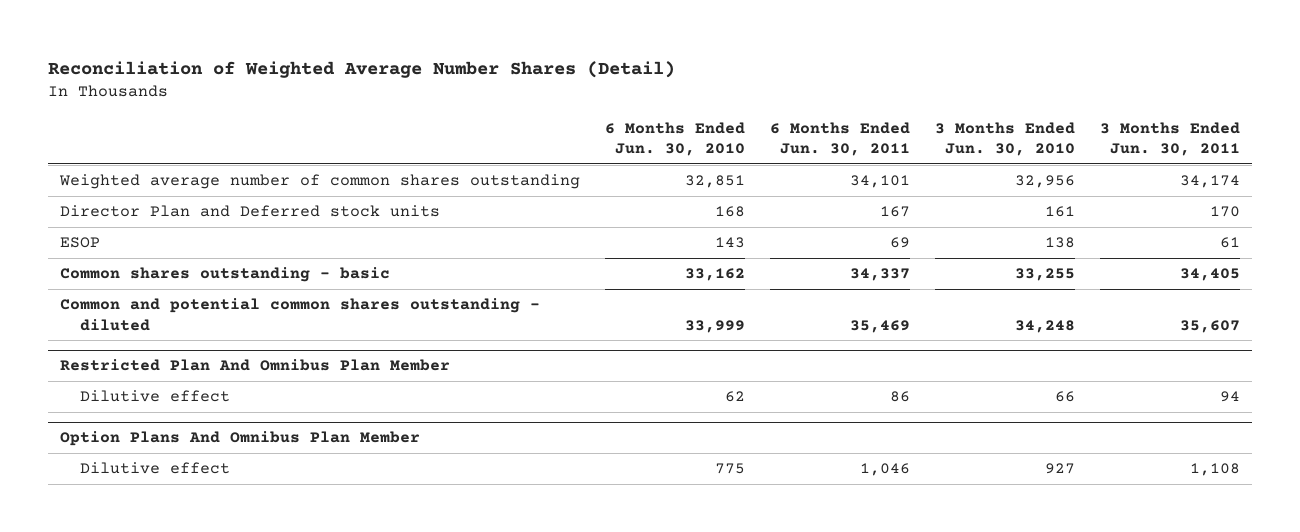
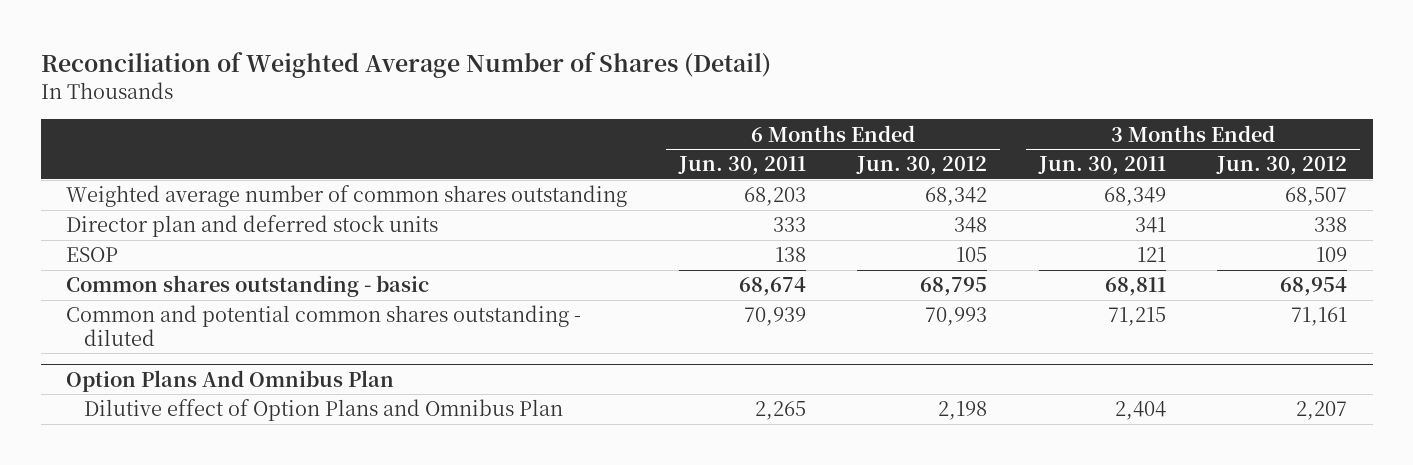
- Reconciliation of Weighted Average Number Shares (Detail)
+ Reconciliation of Weighted Average Number of Shares (Detail)
- | 6 Months Ended Jun. 30, 2010 | 6 Months Ended Jun. 30, 2011 | 3 Months Ended Jun. 30, 2010 | 3 Months Ended Jun. 30, 2011
+ | 6 Months Ended Jun. 30, 2011 | 6 Months Ended Jun. 30, 2012 | 3 Months Ended Jun. 30, 2011 | 3 Months Ended Jun. 30, 2012
- Weighted average number of common shares outstanding | 32,851 | 34,101 | 32,956 | 34,174
- Director Plan and Deferred stock units | 168 | 167 | 161 | 170
- ESOP | 143 | 69 | 138 | 61
- Common shares outstanding - basic | 33,162 | 34,337 | 33,255 | 34,405
- Common and potential common shares outstanding - diluted | 33,999 | 35,469 | 34,248 | 35,607
- Restricted Plan And Omnibus Plan Member
- Dilutive effect | 62 | 86 | 66 | 94
- Option Plans And Omnibus Plan Member
- Dilutive effect | 775 | 1,046 | 927 | 1,108
+ Weighted average number of common shares outstanding | 68,203 | 68,342 | 68,349 | 68,507
+ Director plan and deferred stock units | 333 | 348 | 341 | 338
+ ESOP | 138 | 105 | 121 | 109
+ Common shares outstanding - basic | 68,674 | 68,795 | 68,811 | 68,954
+ Common and potential common shares outstanding - diluted | 70,939 | 70,993 | 71,215 | 71,161
+ Option Plans And Omnibus Plan
+ Dilutive effect of Option Plans and Omnibus Plan | 2,265 | 2,198 | 2,404 | 2,207

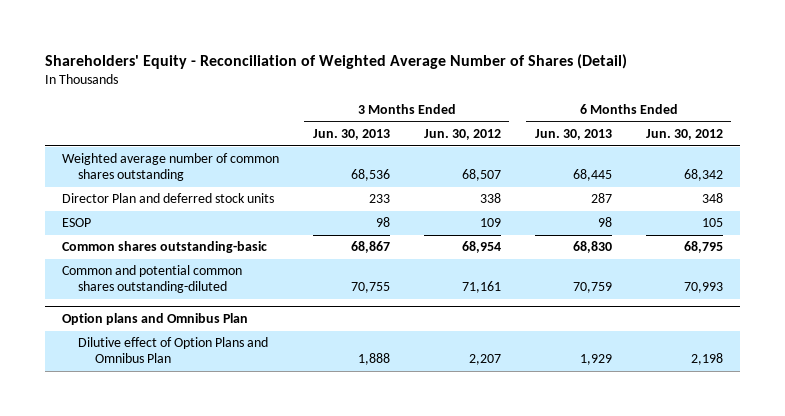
- Reconciliation of Weighted Average Number of Shares (Detail)
+ Shareholders' Equity - Reconciliation of Weighted Average Number of Shares (Detail)
- | 6 Months Ended Jun. 30, 2011 | 6 Months Ended Jun. 30, 2012 | 3 Months Ended Jun. 30, 2011 | 3 Months Ended Jun. 30, 2012
+ | 3 Months Ended Jun. 30, 2013 | 3 Months Ended Jun. 30, 2012 | 6 Months Ended Jun. 30, 2013 | 6 Months Ended Jun. 30, 2012
- Director plan and deferred stock units | 333 | 348 | 341 | 338
+ Director Plan and deferred stock units | 233 | 338 | 287 | 348
- Common shares outstanding - basic | 68,674 | 68,795 | 68,811 | 68,954
- Common and potential common shares outstanding - diluted | 70,939 | 70,993 | 71,215 | 71,161
- Option Plans And Omnibus Plan
+ Common shares outstanding-basic | 68,867 | 68,954 | 68,830 | 68,795
+ Common and potential common shares outstanding-diluted | 70,755 | 71,161 | 70,759 | 70,993
+ Option plans and Omnibus Plan

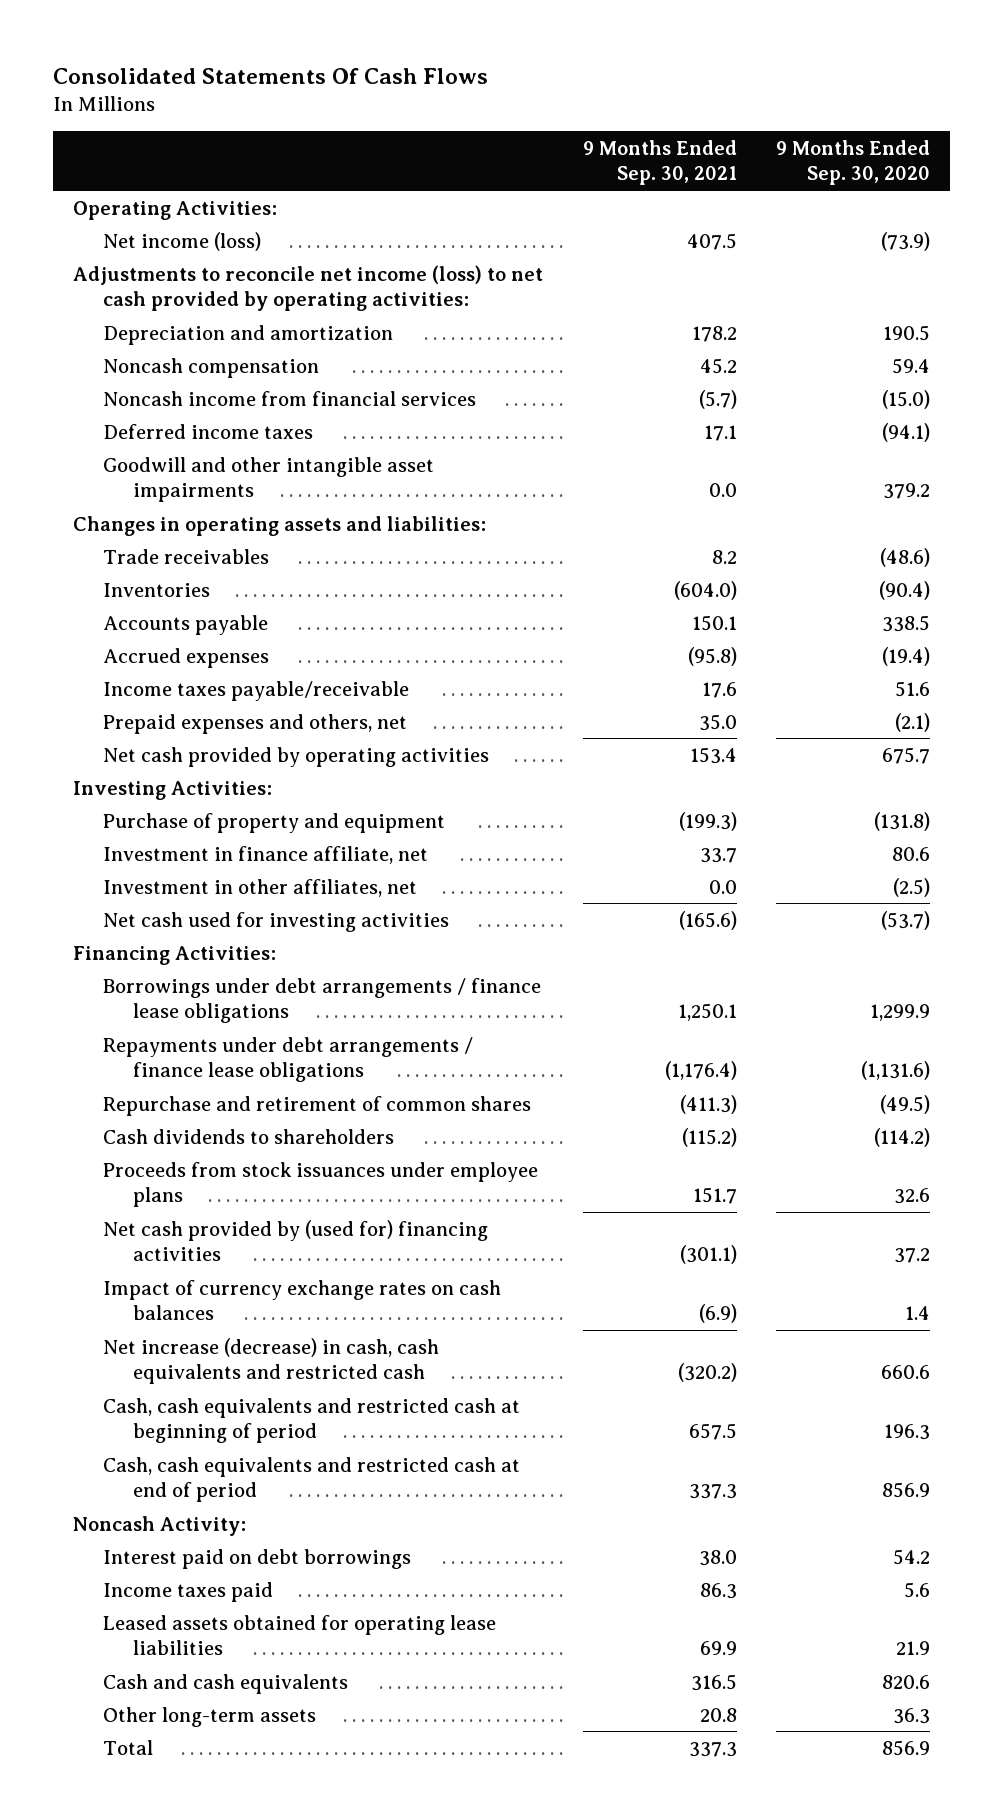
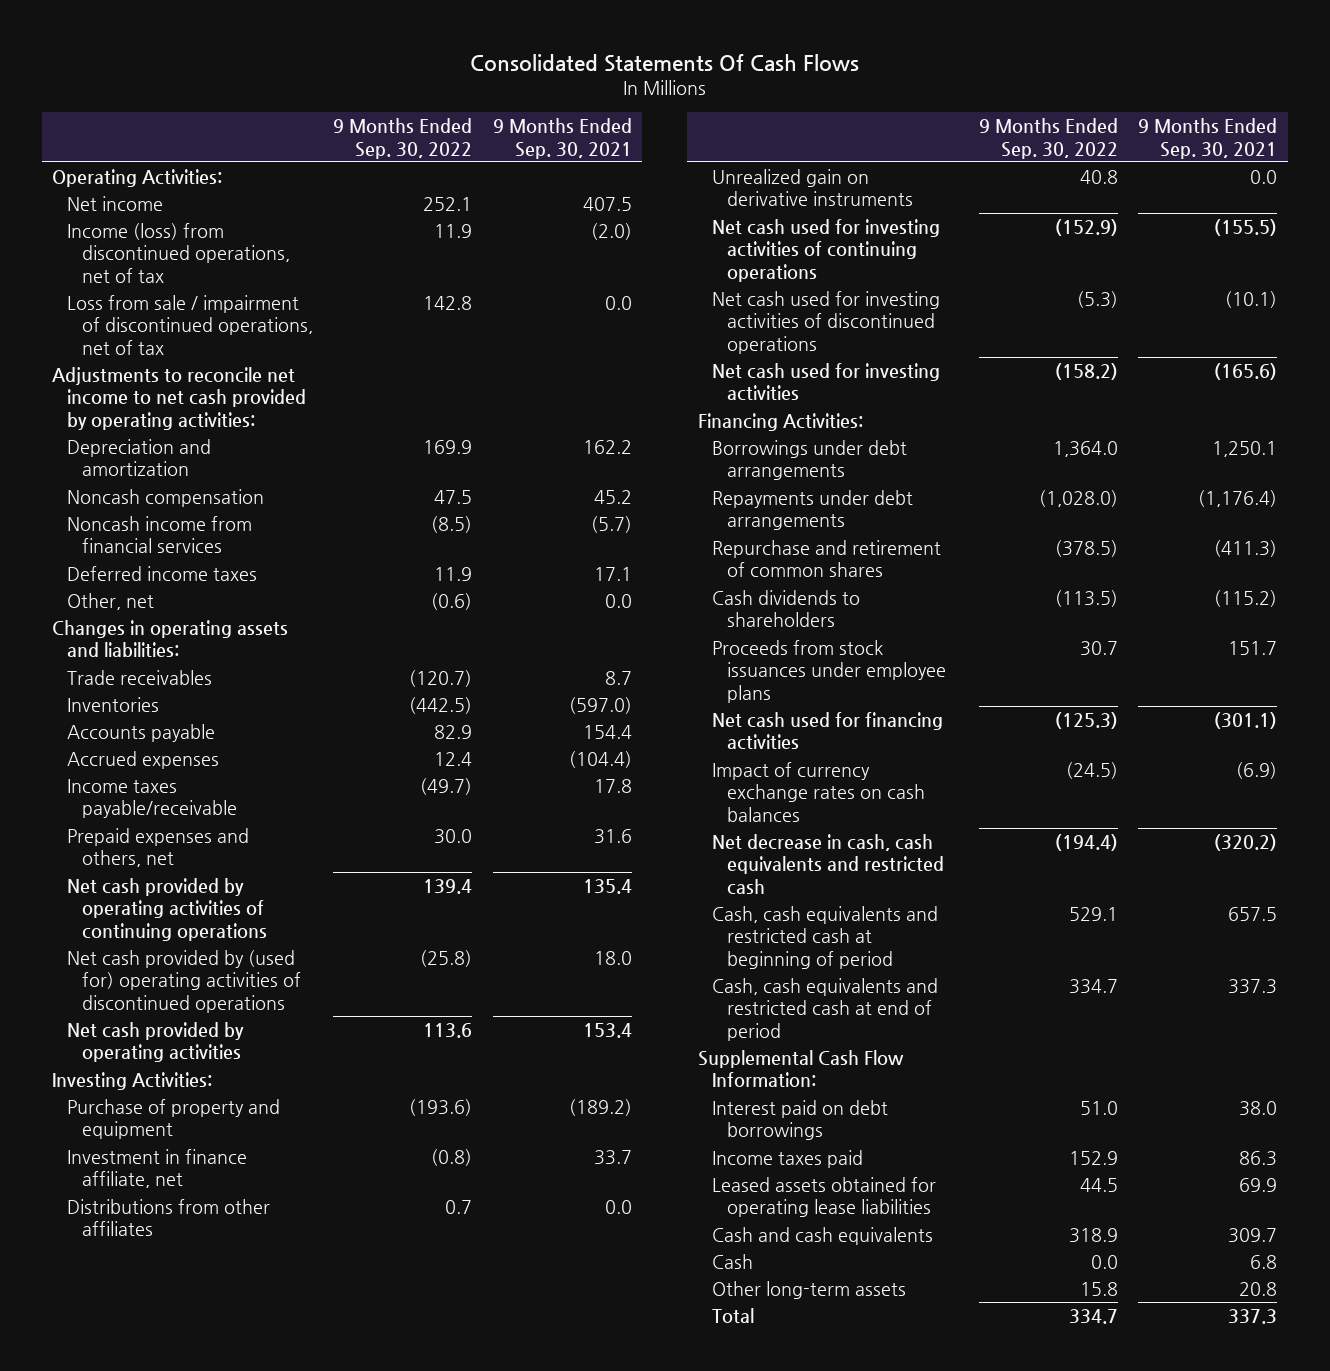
- | 9 Months Ended Sep. 30, 2021 | 9 Months Ended Sep. 30, 2020
+ | 9 Months Ended Sep. 30, 2022 | 9 Months Ended Sep. 30, 2021
- Net income (loss) | 407.5 | (73.9)
- Adjustments to reconcile net income (loss) to net cash provided by operating activities:
- Depreciation and amortization | 178.2 | 190.5
+ Net income | 252.1 | 407.5
+ Income (loss) from discontinued operations, net of tax | 11.9 | (2.0)
+ Loss from sale / impairment of discontinued operations, net of tax | 142.8 | 0.0
+ Adjustments to reconcile net income to net cash provided by operating activities:
+ Depreciation and amortization | 169.9 | 162.2
- Goodwill and other intangible asset impairments | 0.0 | 379.2
+ Other, net | (0.6) | 0.0
- Trade receivables | 8.2 | (48.6)
- Inventories | (604.0) | (90.4)
- Accounts payable | 150.1 | 338.5
- Accrued expenses | (95.8) | (19.4)
- Income taxes payable/receivable | 17.6 | 51.6
- Prepaid expenses and others, net | 35.0 | (2.1)
+ Trade receivables | (120.7) | 8.7
+ Inventories | (442.5) | (597.0)
+ Accounts payable | 82.9 | 154.4
+ Accrued expenses | 12.4 | (104.4)
+ Income taxes payable/receivable | (49.7) | 17.8
+ Prepaid expenses and others, net | 30.0 | 31.6
+ Net cash provided by operating activities of continuing operations | 139.4 | 135.4
+ Net cash provided by (used for) operating activities of discontinued operations | (25.8) | 18.0
- Purchase of property and equipment | (199.3) | (131.8)
+ Purchase of property and equipment | (193.6) | (189.2)
- Investment in other affiliates, net | 0.0 | (2.5)
+ Distributions from other affiliates | 0.7 | 0.0
+ Unrealized gain on derivative instruments | 40.8 | 0.0
+ Net cash used for investing activities of continuing operations | (152.9) | (155.5)
+ Net cash used for investing activities of discontinued operations | (5.3) | (10.1)
- Borrowings under debt arrangements / finance lease obligations | 1,250.1 | 1,299.9
- Repayments under debt arrangements / finance lease obligations | (1,176.4) | (1,131.6)
+ Borrowings under debt arrangements | 1,364.0 | 1,250.1
+ Repayments under debt arrangements | (1,028.0) | (1,176.4)
- Net cash provided by (used for) financing activities | (301.1) | 37.2
+ Net cash used for financing activities | (125.3) | (301.1)
- Net increase (decrease) in cash, cash equivalents and restricted cash | (320.2) | 660.6
+ Net decrease in cash, cash equivalents and restricted cash | (194.4) | (320.2)
- Noncash Activity:
+ Supplemental Cash Flow Information:
- Cash and cash equivalents | 316.5 | 820.6
+ Cash and cash equivalents | 318.9 | 309.7
+ Cash | 0.0 | 6.8

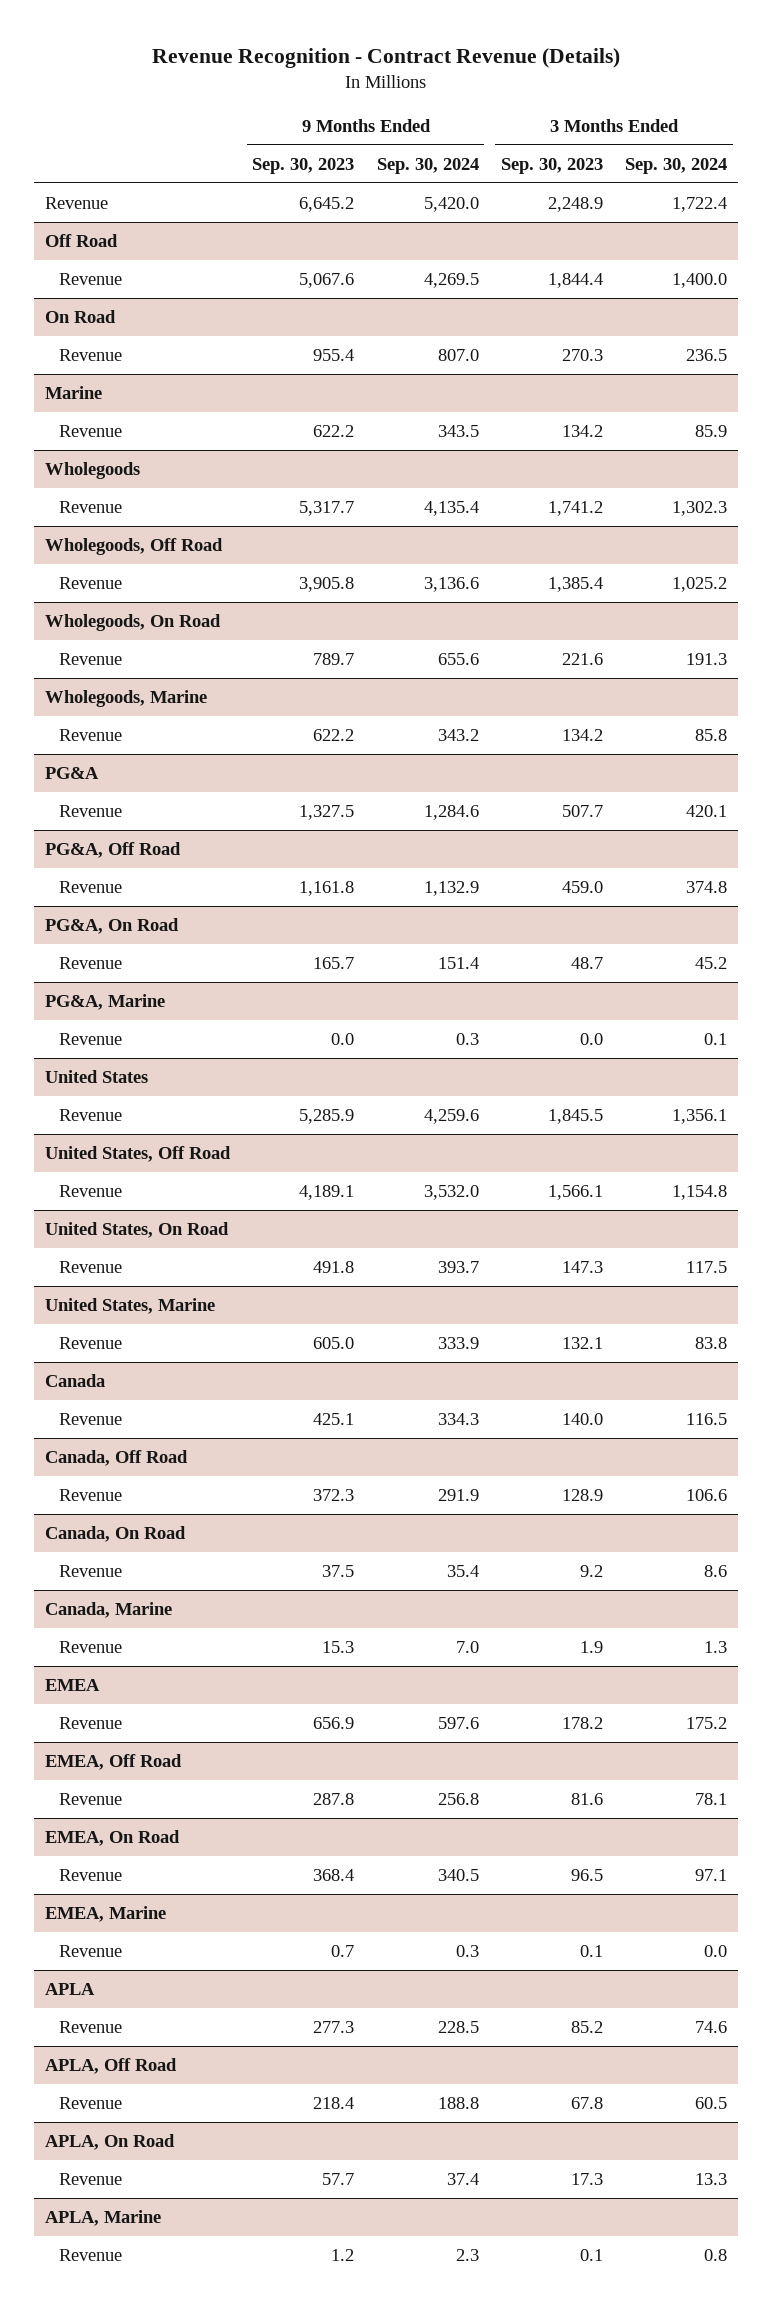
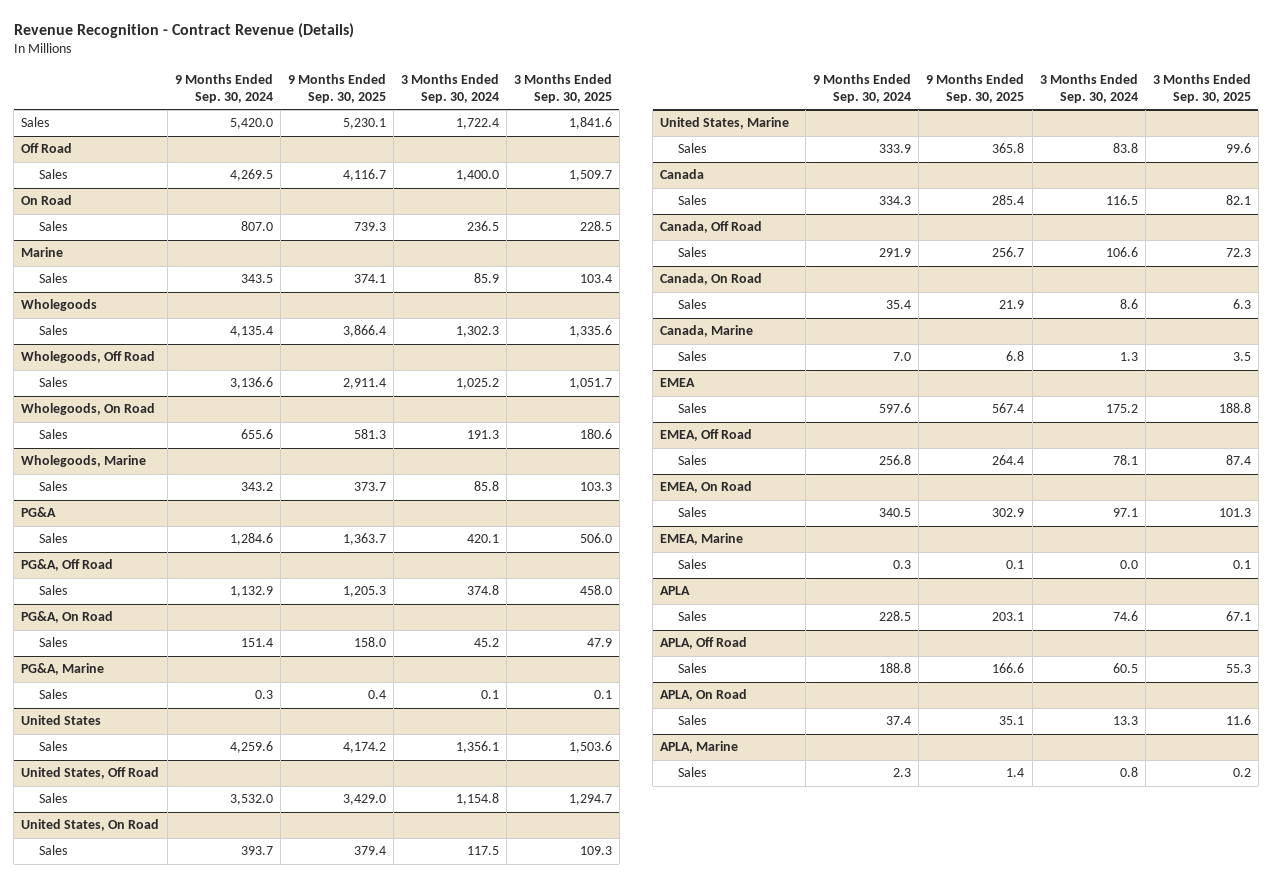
- | 9 Months Ended Sep. 30, 2023 | 9 Months Ended Sep. 30, 2024 | 3 Months Ended Sep. 30, 2023 | 3 Months Ended Sep. 30, 2024
+ | 9 Months Ended Sep. 30, 2024 | 9 Months Ended Sep. 30, 2025 | 3 Months Ended Sep. 30, 2024 | 3 Months Ended Sep. 30, 2025
- Revenue | 6,645.2 | 5,420.0 | 2,248.9 | 1,722.4
+ Sales | 5,420.0 | 5,230.1 | 1,722.4 | 1,841.6
@ Off Road
- Revenue | 5,067.6 | 4,269.5 | 1,844.4 | 1,400.0
+ Sales | 4,269.5 | 4,116.7 | 1,400.0 | 1,509.7
@ On Road
- Revenue | 955.4 | 807.0 | 270.3 | 236.5
+ Sales | 807.0 | 739.3 | 236.5 | 228.5
@ Marine
- Revenue | 622.2 | 343.5 | 134.2 | 85.9
+ Sales | 343.5 | 374.1 | 85.9 | 103.4
@ Wholegoods
- Revenue | 5,317.7 | 4,135.4 | 1,741.2 | 1,302.3
+ Sales | 4,135.4 | 3,866.4 | 1,302.3 | 1,335.6
@ Wholegoods, Off Road
- Revenue | 3,905.8 | 3,136.6 | 1,385.4 | 1,025.2
+ Sales | 3,136.6 | 2,911.4 | 1,025.2 | 1,051.7
@ Wholegoods, On Road
- Revenue | 789.7 | 655.6 | 221.6 | 191.3
+ Sales | 655.6 | 581.3 | 191.3 | 180.6
@ Wholegoods, Marine
- Revenue | 622.2 | 343.2 | 134.2 | 85.8
+ Sales | 343.2 | 373.7 | 85.8 | 103.3
@ PG&A
- Revenue | 1,327.5 | 1,284.6 | 507.7 | 420.1
+ Sales | 1,284.6 | 1,363.7 | 420.1 | 506.0
@ PG&A, Off Road
- Revenue | 1,161.8 | 1,132.9 | 459.0 | 374.8
+ Sales | 1,132.9 | 1,205.3 | 374.8 | 458.0
@ PG&A, On Road
- Revenue | 165.7 | 151.4 | 48.7 | 45.2
+ Sales | 151.4 | 158.0 | 45.2 | 47.9
@ PG&A, Marine
- Revenue | 0.0 | 0.3 | 0.0 | 0.1
+ Sales | 0.3 | 0.4 | 0.1 | 0.1
@ United States
- Revenue | 5,285.9 | 4,259.6 | 1,845.5 | 1,356.1
+ Sales | 4,259.6 | 4,174.2 | 1,356.1 | 1,503.6
@ United States, Off Road
- Revenue | 4,189.1 | 3,532.0 | 1,566.1 | 1,154.8
+ Sales | 3,532.0 | 3,429.0 | 1,154.8 | 1,294.7
@ United States, On Road
- Revenue | 491.8 | 393.7 | 147.3 | 117.5
+ Sales | 393.7 | 379.4 | 117.5 | 109.3
@ United States, Marine
- Revenue | 605.0 | 333.9 | 132.1 | 83.8
+ Sales | 333.9 | 365.8 | 83.8 | 99.6
@ Canada
- Revenue | 425.1 | 334.3 | 140.0 | 116.5
+ Sales | 334.3 | 285.4 | 116.5 | 82.1
@ Canada, Off Road
- Revenue | 372.3 | 291.9 | 128.9 | 106.6
+ Sales | 291.9 | 256.7 | 106.6 | 72.3
@ Canada, On Road
- Revenue | 37.5 | 35.4 | 9.2 | 8.6
+ Sales | 35.4 | 21.9 | 8.6 | 6.3
@ Canada, Marine
- Revenue | 15.3 | 7.0 | 1.9 | 1.3
+ Sales | 7.0 | 6.8 | 1.3 | 3.5
@ EMEA
- Revenue | 656.9 | 597.6 | 178.2 | 175.2
+ Sales | 597.6 | 567.4 | 175.2 | 188.8
@ EMEA, Off Road
- Revenue | 287.8 | 256.8 | 81.6 | 78.1
+ Sales | 256.8 | 264.4 | 78.1 | 87.4
@ EMEA, On Road
- Revenue | 368.4 | 340.5 | 96.5 | 97.1
+ Sales | 340.5 | 302.9 | 97.1 | 101.3
@ EMEA, Marine
- Revenue | 0.7 | 0.3 | 0.1 | 0.0
+ Sales | 0.3 | 0.1 | 0.0 | 0.1
@ APLA
- Revenue | 277.3 | 228.5 | 85.2 | 74.6
+ Sales | 228.5 | 203.1 | 74.6 | 67.1
@ APLA, Off Road
- Revenue | 218.4 | 188.8 | 67.8 | 60.5
+ Sales | 188.8 | 166.6 | 60.5 | 55.3
@ APLA, On Road
- Revenue | 57.7 | 37.4 | 17.3 | 13.3
+ Sales | 37.4 | 35.1 | 13.3 | 11.6
@ APLA, Marine
- Revenue | 1.2 | 2.3 | 0.1 | 0.8
+ Sales | 2.3 | 1.4 | 0.8 | 0.2

